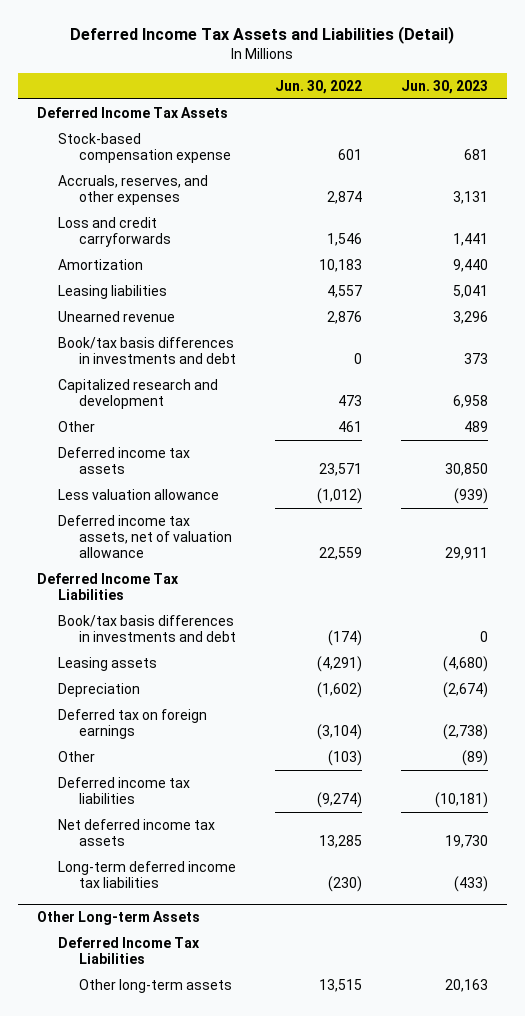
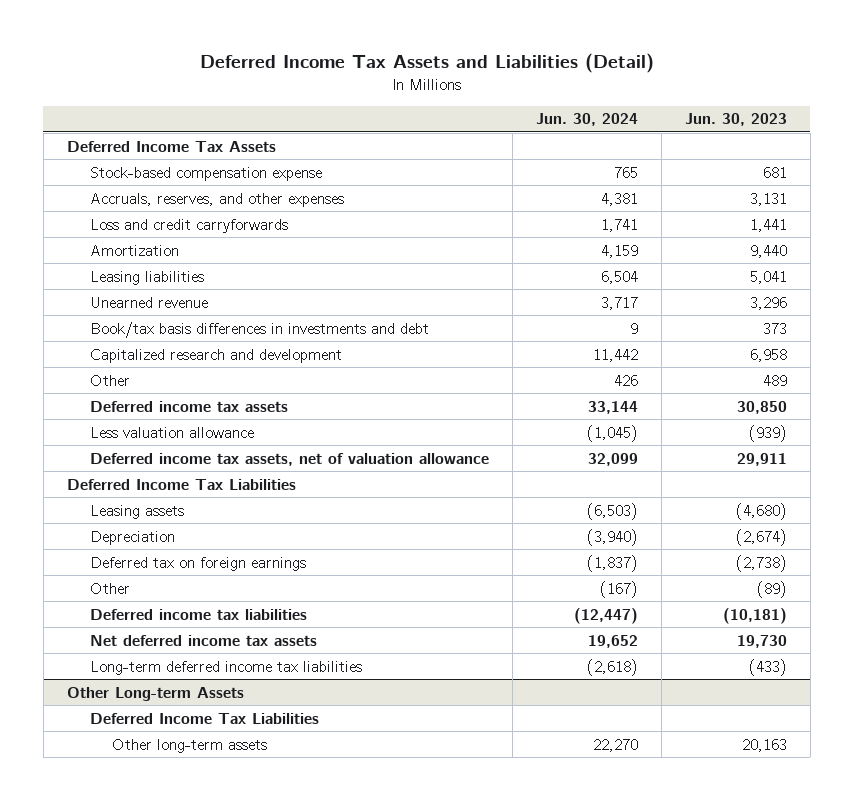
- | Jun. 30, 2022 | Jun. 30, 2023
+ | Jun. 30, 2024 | Jun. 30, 2023
- Book/tax basis differences in investments and debt | (174) | 0

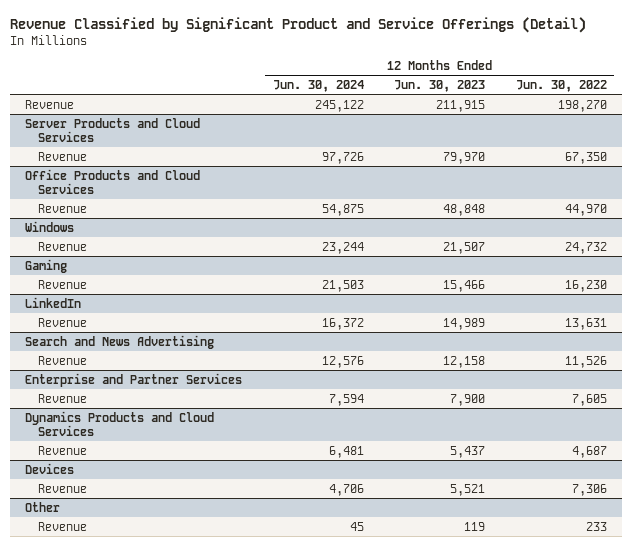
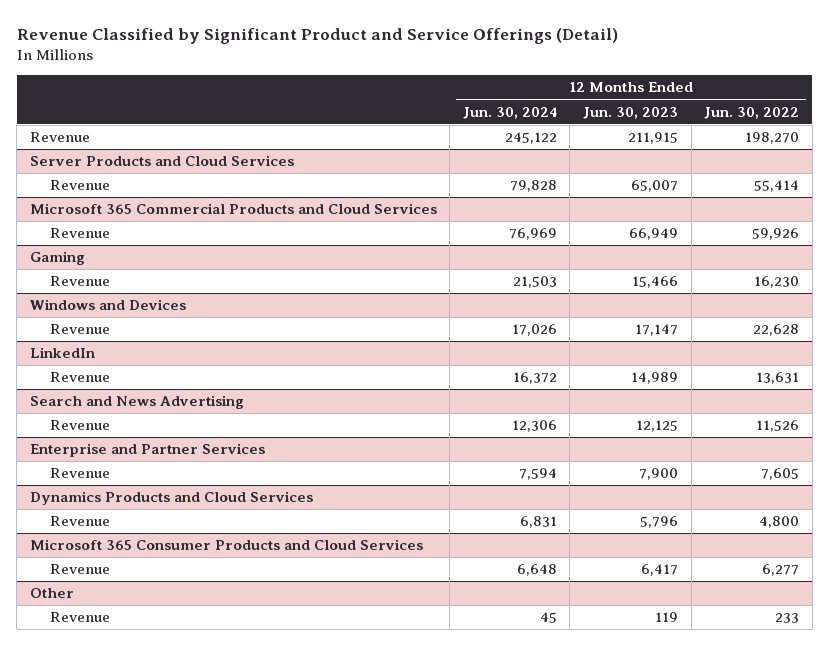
@ Server Products and Cloud Services
- Revenue | 97,726 | 79,970 | 67,350
- Office Products and Cloud Services
- Revenue | 54,875 | 48,848 | 44,970
- Windows
- Revenue | 23,244 | 21,507 | 24,732
@ Server Products and Cloud Services
+ Revenue | 79,828 | 65,007 | 55,414
+ Microsoft 365 Commercial Products and Cloud Services
+ Revenue | 76,969 | 66,949 | 59,926
+ Windows and Devices
+ Revenue | 17,026 | 17,147 | 22,628
@ Search and News Advertising
- Revenue | 12,576 | 12,158 | 11,526
+ Revenue | 12,306 | 12,125 | 11,526
@ Dynamics Products and Cloud Services
- Revenue | 6,481 | 5,437 | 4,687
- Devices
- Revenue | 4,706 | 5,521 | 7,306
@ Dynamics Products and Cloud Services
+ Revenue | 6,831 | 5,796 | 4,800
+ Microsoft 365 Consumer Products and Cloud Services
+ Revenue | 6,648 | 6,417 | 6,277

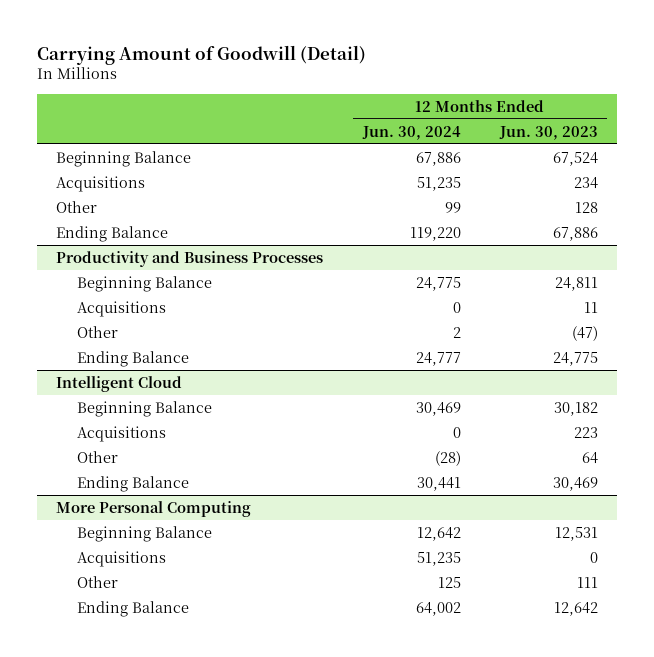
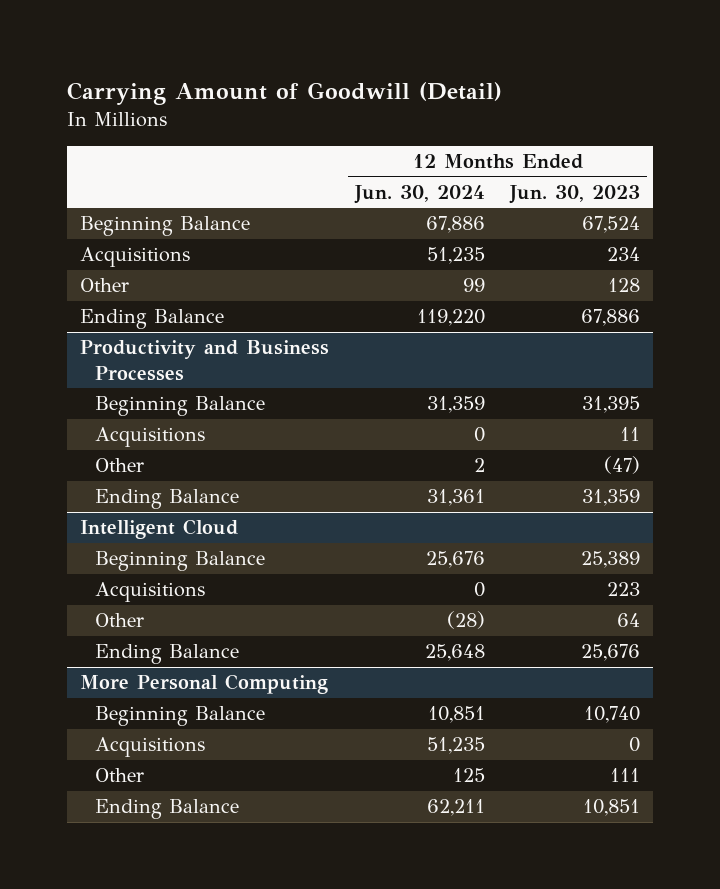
@ Productivity and Business Processes
- Beginning Balance | 24,775 | 24,811
+ Beginning Balance | 31,359 | 31,395
- Ending Balance | 24,777 | 24,775
+ Ending Balance | 31,361 | 31,359
@ Intelligent Cloud
- Beginning Balance | 30,469 | 30,182
+ Beginning Balance | 25,676 | 25,389
- Ending Balance | 30,441 | 30,469
+ Ending Balance | 25,648 | 25,676
@ More Personal Computing
- Beginning Balance | 12,642 | 12,531
+ Beginning Balance | 10,851 | 10,740
- Ending Balance | 64,002 | 12,642
+ Ending Balance | 62,211 | 10,851

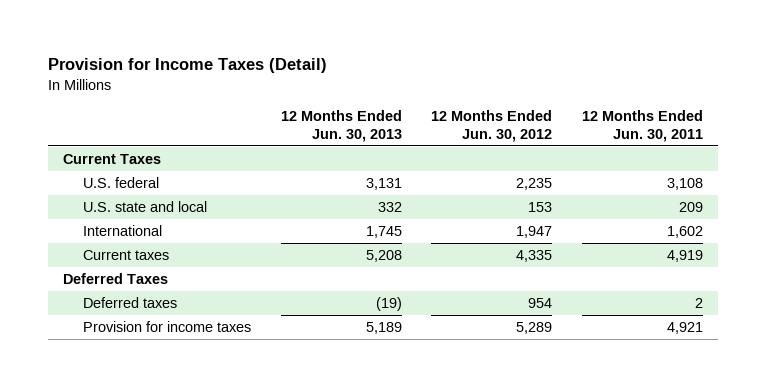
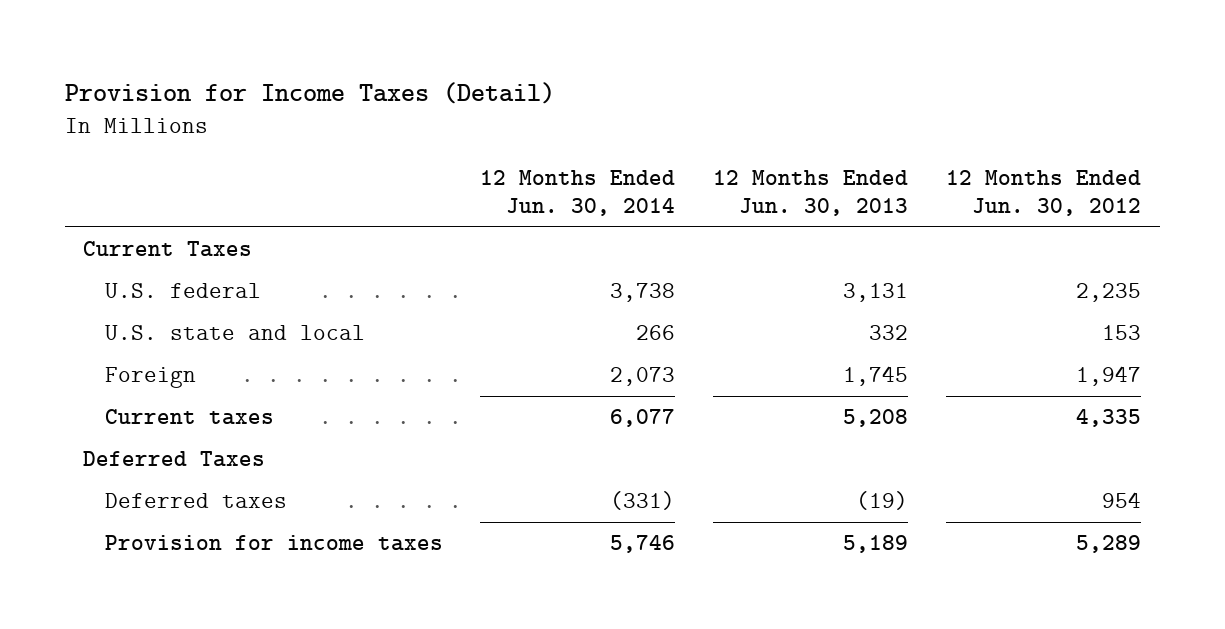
- | 12 Months Ended Jun. 30, 2013 | 12 Months Ended Jun. 30, 2012 | 12 Months Ended Jun. 30, 2011
+ | 12 Months Ended Jun. 30, 2014 | 12 Months Ended Jun. 30, 2013 | 12 Months Ended Jun. 30, 2012
- International | 1,745 | 1,947 | 1,602
+ Foreign | 2,073 | 1,745 | 1,947

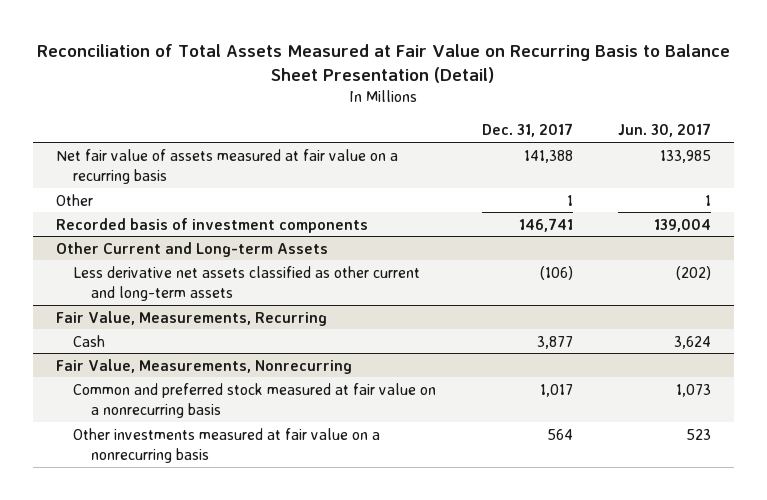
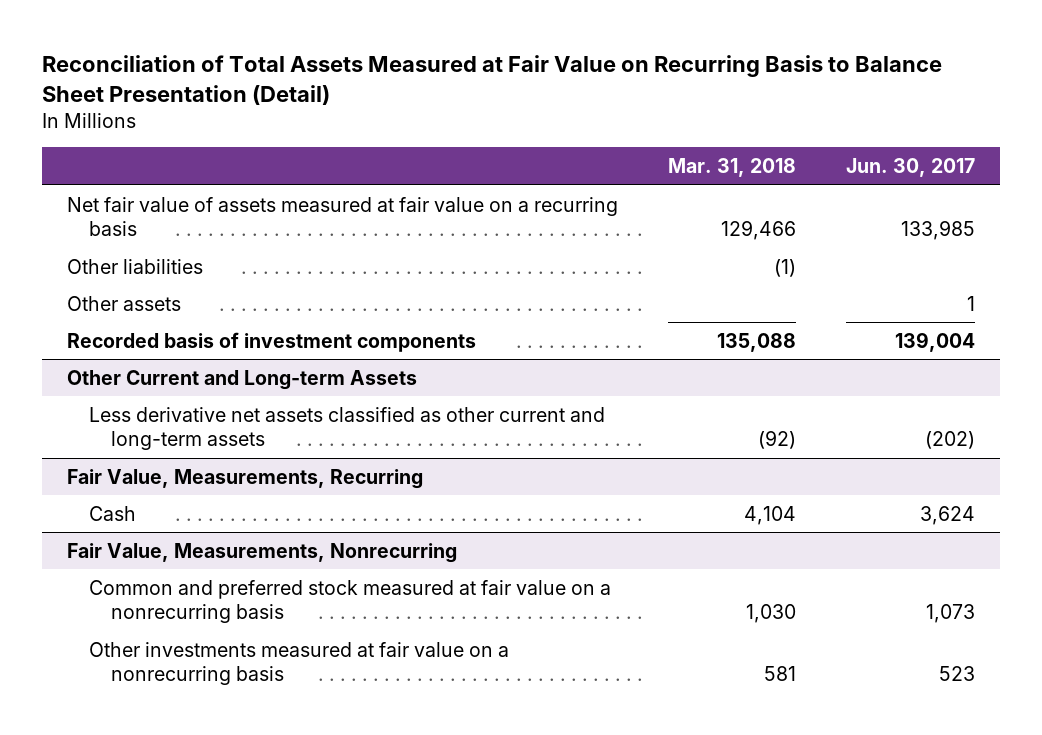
- | Dec. 31, 2017 | Jun. 30, 2017
+ | Mar. 31, 2018 | Jun. 30, 2017
- Other | 1 | 1
+ Other liabilities | (1) |
+ Other assets | | 1

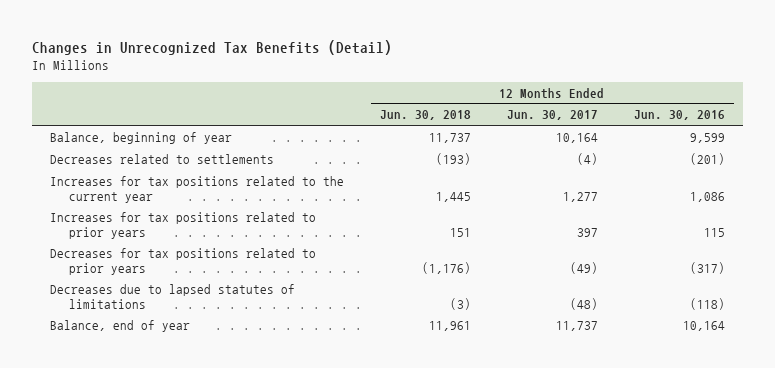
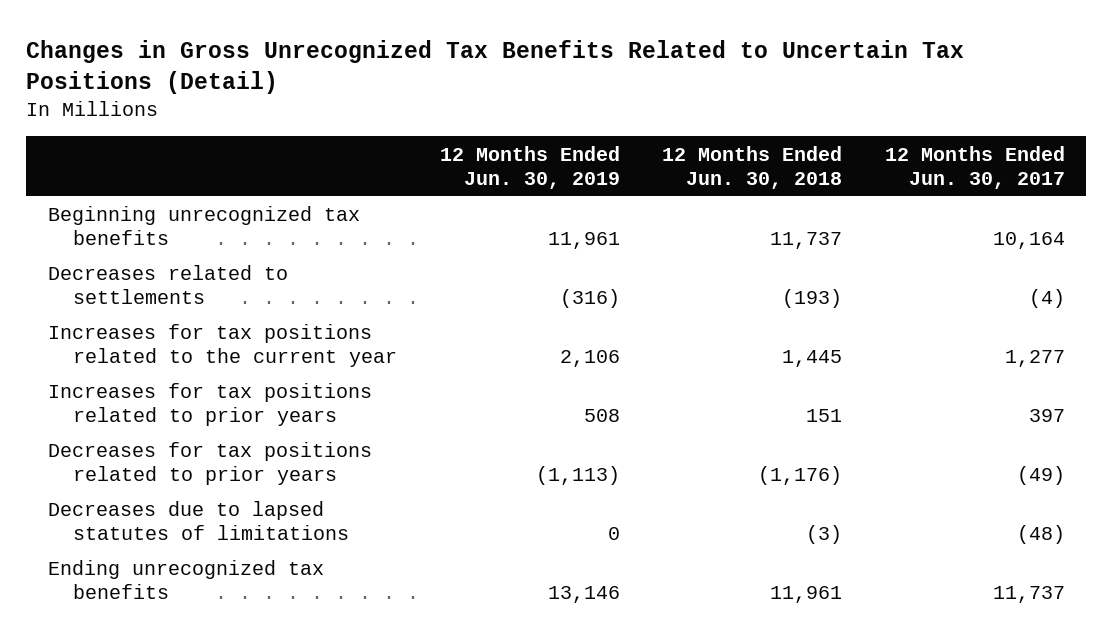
- Changes in Unrecognized Tax Benefits (Detail)
+ Changes in Gross Unrecognized Tax Benefits Related to Uncertain Tax Positions (Detail)
- | 12 Months Ended Jun. 30, 2018 | 12 Months Ended Jun. 30, 2017 | 12 Months Ended Jun. 30, 2016
+ | 12 Months Ended Jun. 30, 2019 | 12 Months Ended Jun. 30, 2018 | 12 Months Ended Jun. 30, 2017
- Balance, beginning of year | 11,737 | 10,164 | 9,599
+ Beginning unrecognized tax benefits | 11,961 | 11,737 | 10,164
- Balance, end of year | 11,961 | 11,737 | 10,164
+ Ending unrecognized tax benefits | 13,146 | 11,961 | 11,737

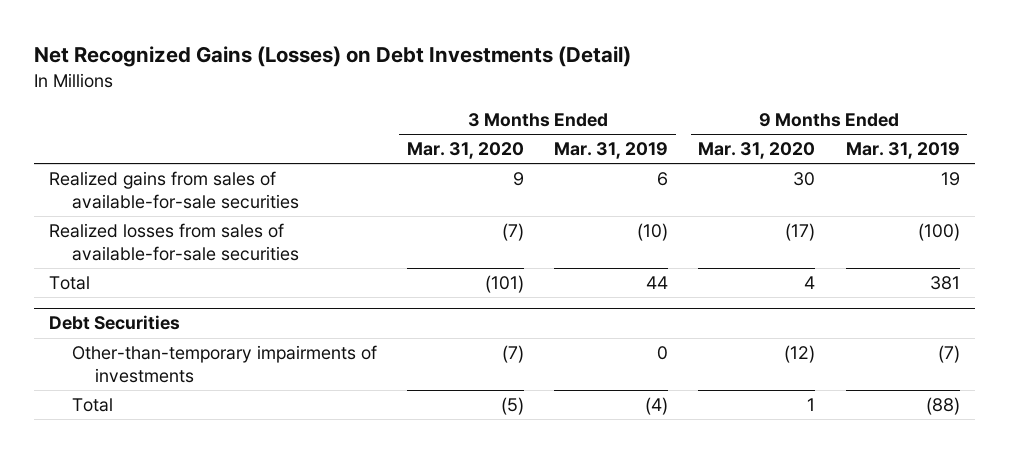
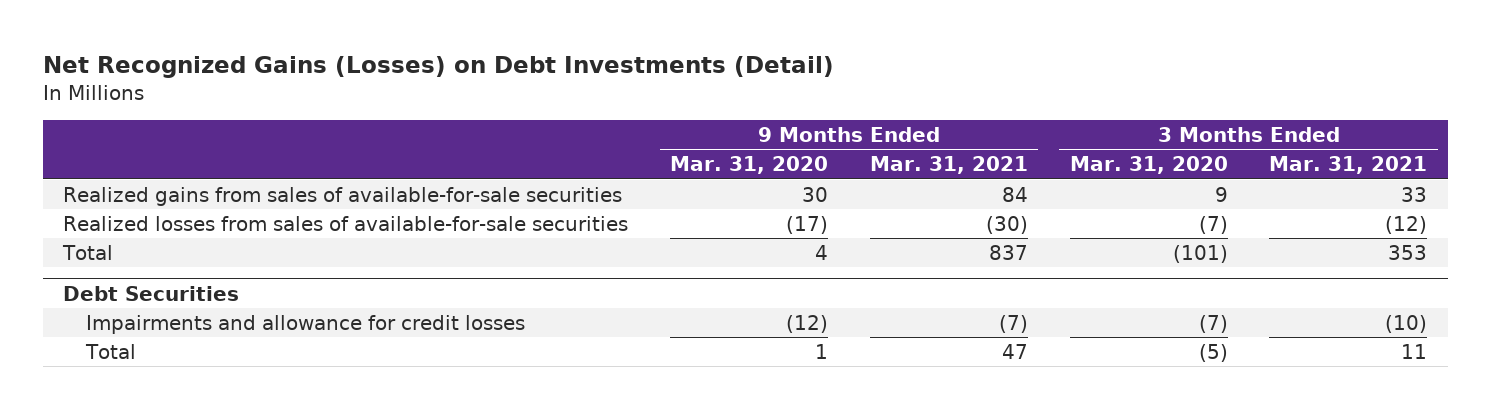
- | 3 Months Ended Mar. 31, 2020 | 3 Months Ended Mar. 31, 2019 | 9 Months Ended Mar. 31, 2020 | 9 Months Ended Mar. 31, 2019
+ | 9 Months Ended Mar. 31, 2020 | 9 Months Ended Mar. 31, 2021 | 3 Months Ended Mar. 31, 2020 | 3 Months Ended Mar. 31, 2021
@ Debt Securities
- Other-than-temporary impairments of investments | (7) | 0 | (12) | (7)
+ Impairments and allowance for credit losses | (12) | (7) | (7) | (10)

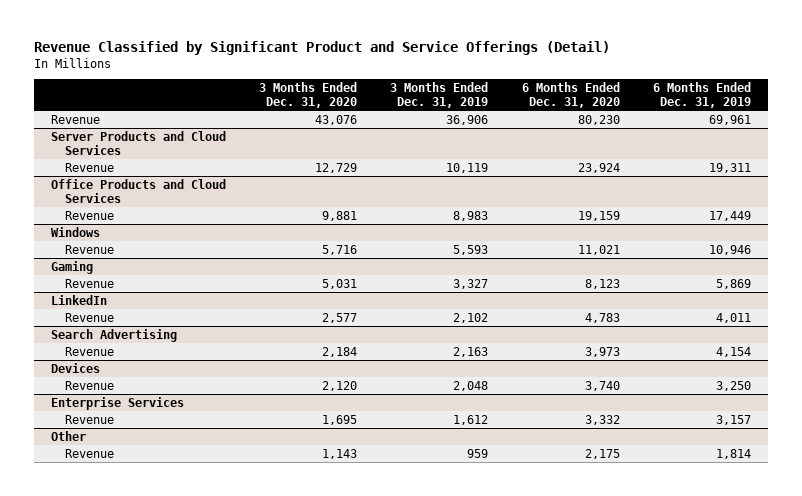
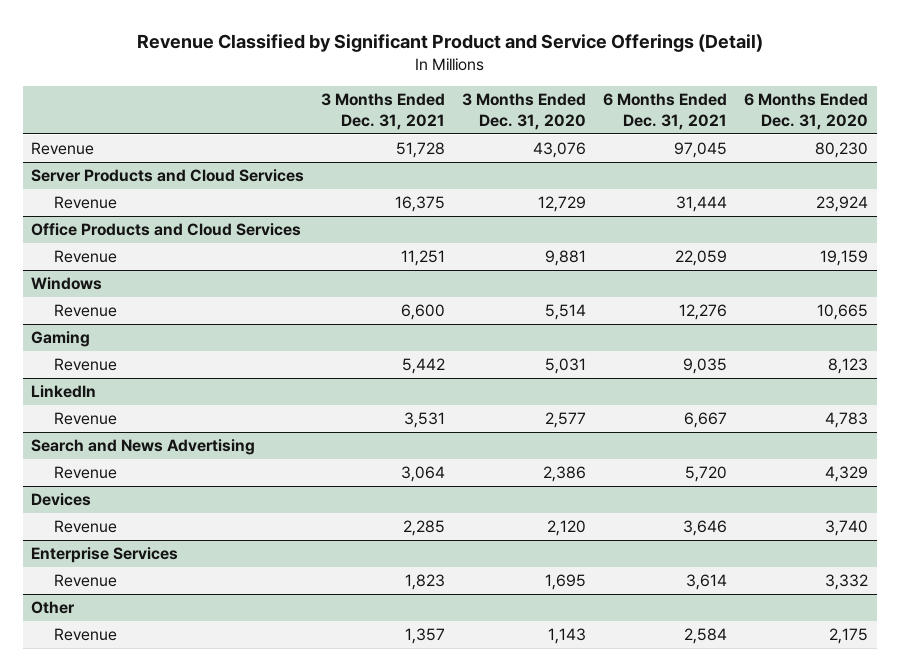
- | 3 Months Ended Dec. 31, 2020 | 3 Months Ended Dec. 31, 2019 | 6 Months Ended Dec. 31, 2020 | 6 Months Ended Dec. 31, 2019
+ | 3 Months Ended Dec. 31, 2021 | 3 Months Ended Dec. 31, 2020 | 6 Months Ended Dec. 31, 2021 | 6 Months Ended Dec. 31, 2020
@ Windows
- Revenue | 5,716 | 5,593 | 11,021 | 10,946
+ Revenue | 6,600 | 5,514 | 12,276 | 10,665
- Search Advertising
- Revenue | 2,184 | 2,163 | 3,973 | 4,154
+ Search and News Advertising
+ Revenue | 3,064 | 2,386 | 5,720 | 4,329

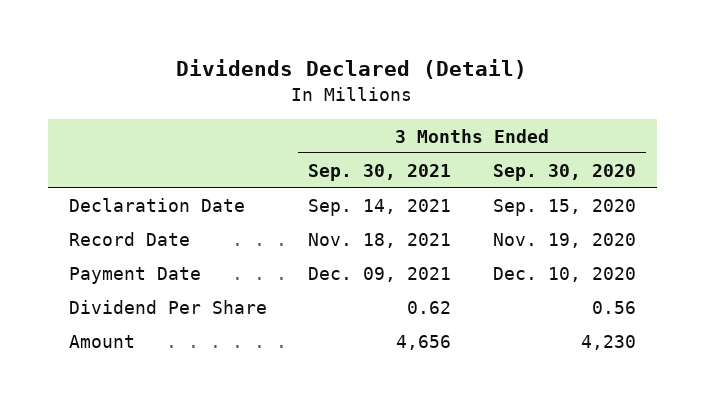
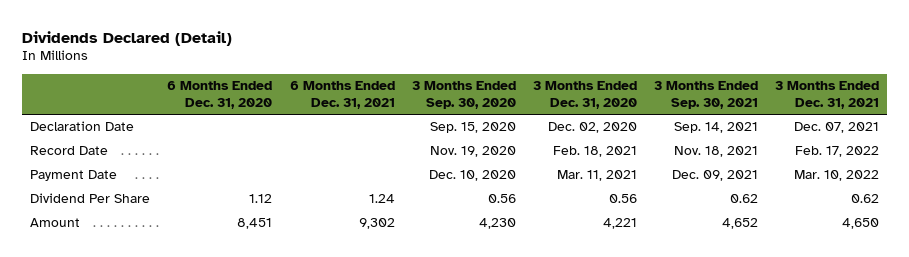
- | 3 Months Ended Sep. 30, 2021 | 3 Months Ended Sep. 30, 2020
+ | 6 Months Ended Dec. 31, 2020 | 6 Months Ended Dec. 31, 2021 | 3 Months Ended Sep. 30, 2020 | 3 Months Ended Dec. 31, 2020 | 3 Months Ended Sep. 30, 2021 | 3 Months Ended Dec. 31, 2021
- Amount | 4,656 | 4,230
+ Amount | 8,451 | 9,302 | 4,230 | 4,221 | 4,652 | 4,650

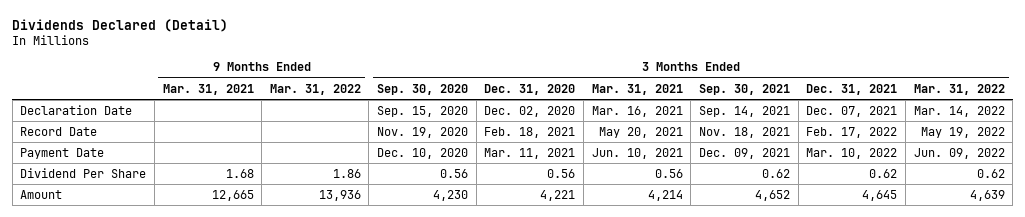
- | 6 Months Ended Dec. 31, 2020 | 6 Months Ended Dec. 31, 2021 | 3 Months Ended Sep. 30, 2020 | 3 Months Ended Dec. 31, 2020 | 3 Months Ended Sep. 30, 2021 | 3 Months Ended Dec. 31, 2021
+ | 9 Months Ended Mar. 31, 2021 | 9 Months Ended Mar. 31, 2022 | 3 Months Ended Sep. 30, 2020 | 3 Months Ended Dec. 31, 2020 | 3 Months Ended Mar. 31, 2021 | 3 Months Ended Sep. 30, 2021 | 3 Months Ended Dec. 31, 2021 | 3 Months Ended Mar. 31, 2022
- Amount | 8,451 | 9,302 | 4,230 | 4,221 | 4,652 | 4,650
+ Amount | 12,665 | 13,936 | 4,230 | 4,221 | 4,214 | 4,652 | 4,645 | 4,639

